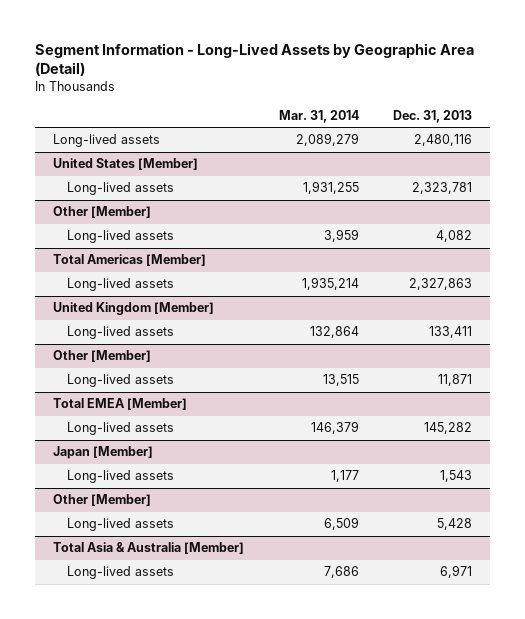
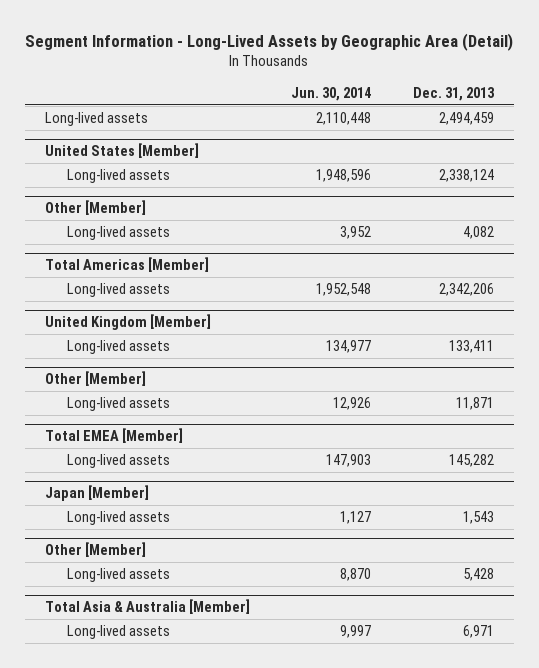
- | Mar. 31, 2014 | Dec. 31, 2013
+ | Jun. 30, 2014 | Dec. 31, 2013
- Long-lived assets | 2,089,279 | 2,480,116
+ Long-lived assets | 2,110,448 | 2,494,459
@ United States [Member]
- Long-lived assets | 1,931,255 | 2,323,781
+ Long-lived assets | 1,948,596 | 2,338,124
@ Total Americas [Member]
- Long-lived assets | 1,935,214 | 2,327,863
+ Long-lived assets | 1,952,548 | 2,342,206

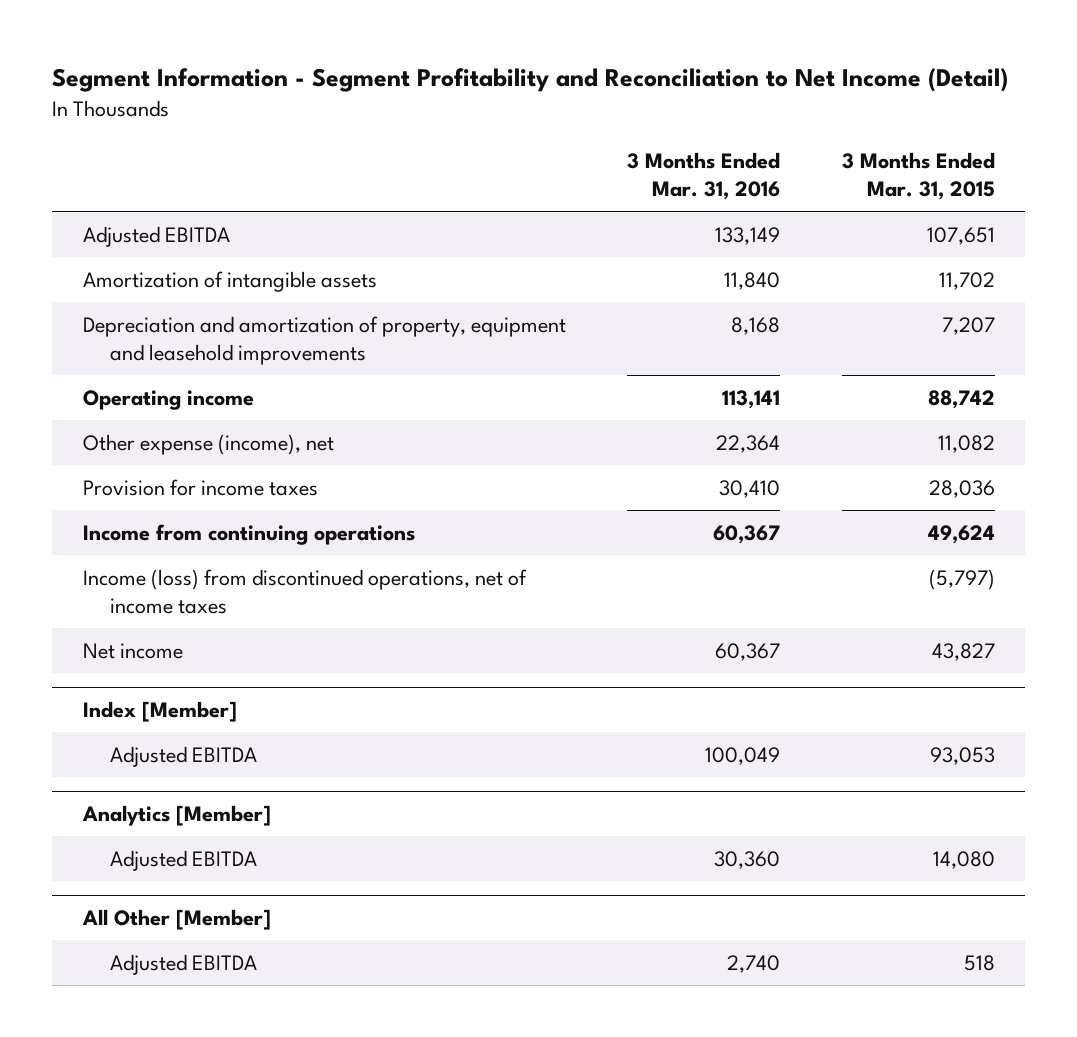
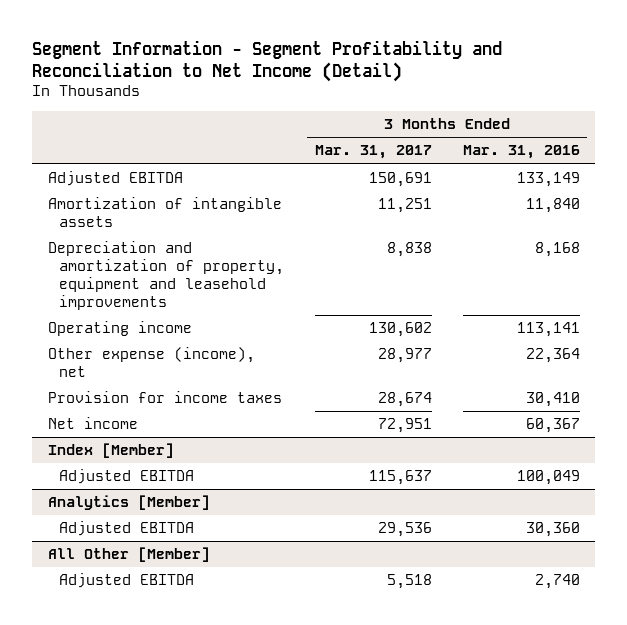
- | 3 Months Ended Mar. 31, 2016 | 3 Months Ended Mar. 31, 2015
+ | 3 Months Ended Mar. 31, 2017 | 3 Months Ended Mar. 31, 2016
- Income from continuing operations | 60,367 | 49,624
- Income (loss) from discontinued operations, net of income taxes | | (5,797)

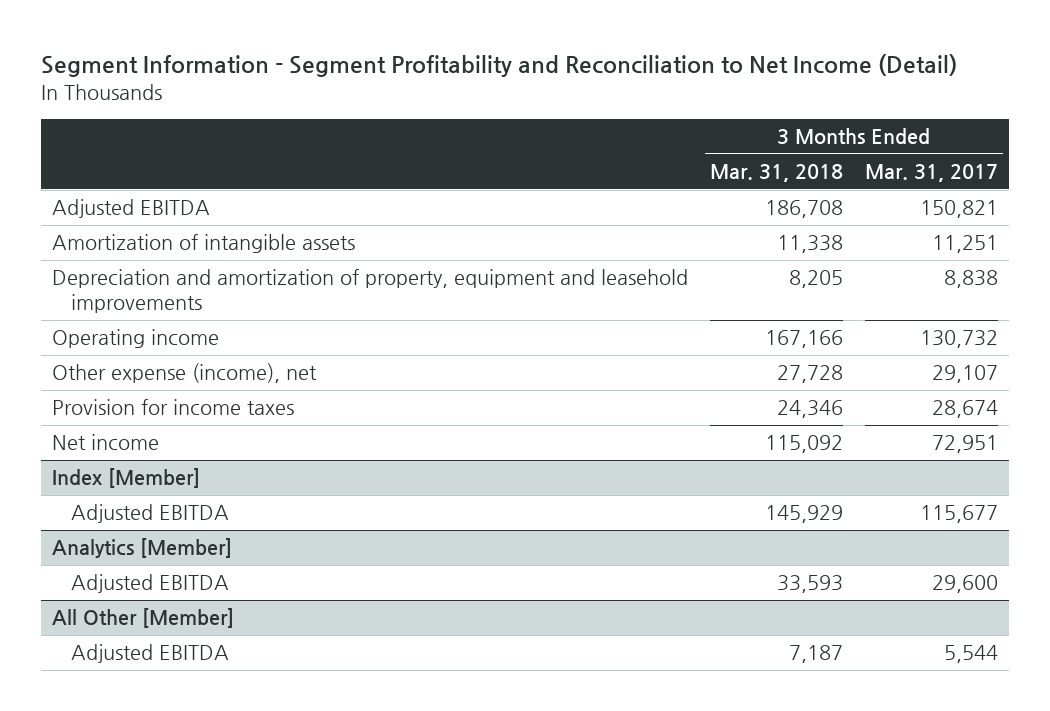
- | 3 Months Ended Mar. 31, 2017 | 3 Months Ended Mar. 31, 2016
+ | 3 Months Ended Mar. 31, 2018 | 3 Months Ended Mar. 31, 2017
- Adjusted EBITDA | 150,691 | 133,149
+ Adjusted EBITDA | 186,708 | 150,821
- Operating income | 130,602 | 113,141
- Other expense (income), net | 28,977 | 22,364
+ Operating income | 167,166 | 130,732
+ Other expense (income), net | 27,728 | 29,107
@ Index [Member]
- Adjusted EBITDA | 115,637 | 100,049
+ Adjusted EBITDA | 145,929 | 115,677
@ Analytics [Member]
- Adjusted EBITDA | 29,536 | 30,360
+ Adjusted EBITDA | 33,593 | 29,600
@ All Other [Member]
- Adjusted EBITDA | 5,518 | 2,740
+ Adjusted EBITDA | 7,187 | 5,544

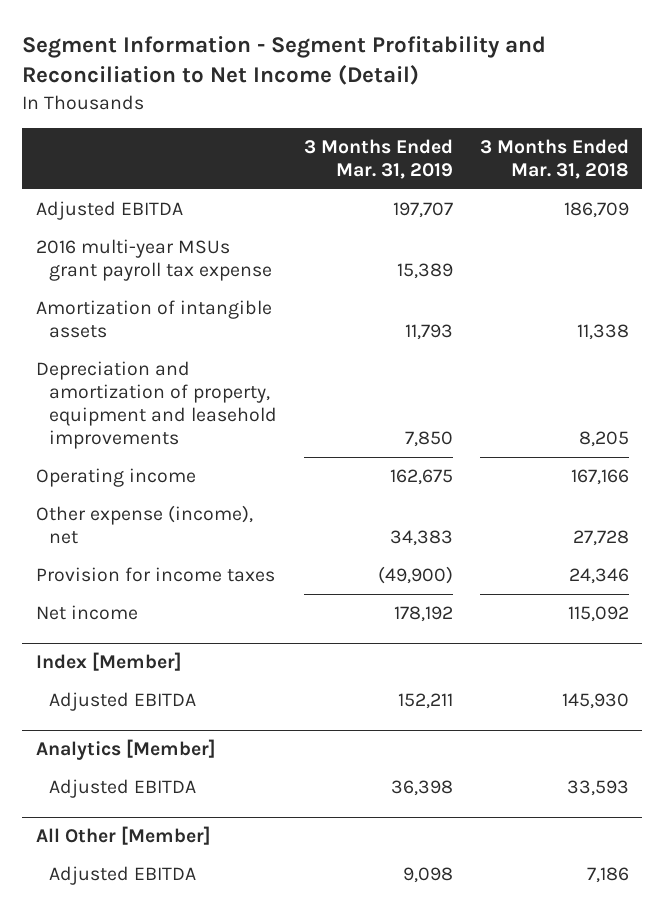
- | 3 Months Ended Mar. 31, 2018 | 3 Months Ended Mar. 31, 2017
+ | 3 Months Ended Mar. 31, 2019 | 3 Months Ended Mar. 31, 2018
- Adjusted EBITDA | 186,708 | 150,821
+ Adjusted EBITDA | 197,707 | 186,709
+ 2016 multi-year MSUs grant payroll tax expense | 15,389 |
@ Index [Member]
- Adjusted EBITDA | 145,929 | 115,677
+ Adjusted EBITDA | 152,211 | 145,930
@ All Other [Member]
- Adjusted EBITDA | 7,187 | 5,544
+ Adjusted EBITDA | 9,098 | 7,186

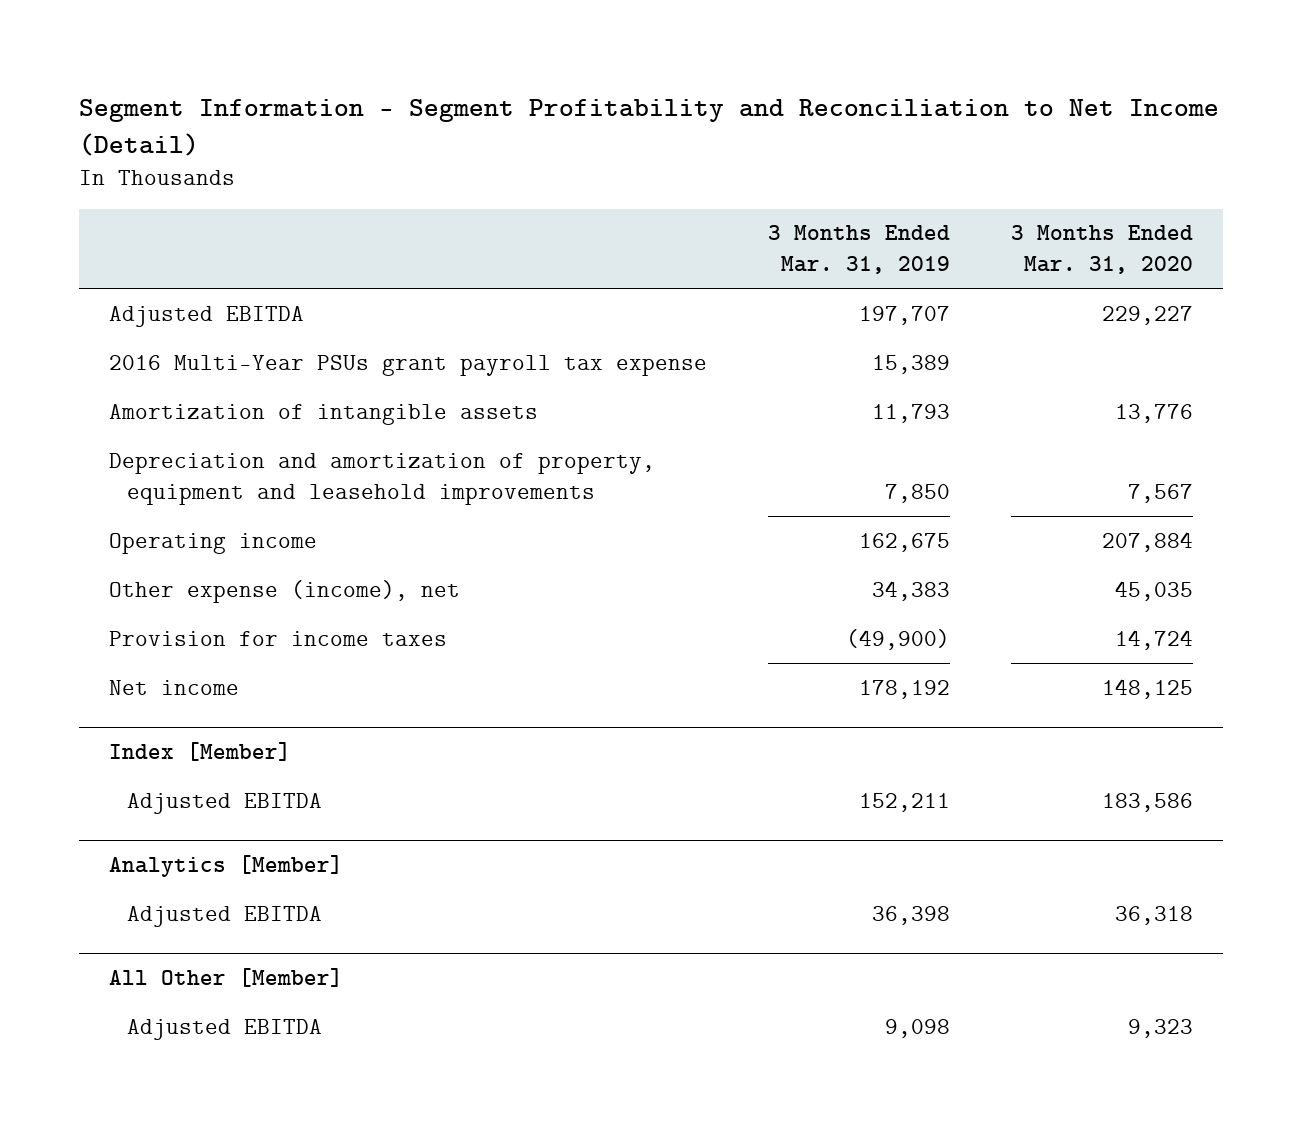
- | 3 Months Ended Mar. 31, 2019 | 3 Months Ended Mar. 31, 2018
+ | 3 Months Ended Mar. 31, 2019 | 3 Months Ended Mar. 31, 2020
- 2016 multi-year MSUs grant payroll tax expense | 15,389 |
+ 2016 Multi-Year PSUs grant payroll tax expense | 15,389 |

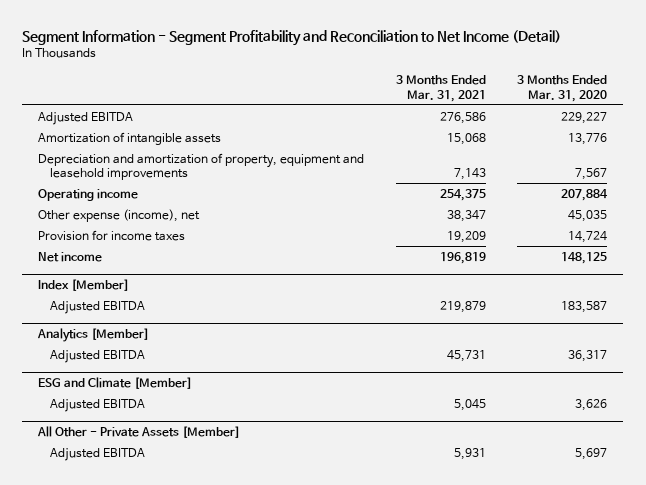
- | 3 Months Ended Mar. 31, 2019 | 3 Months Ended Mar. 31, 2020
+ | 3 Months Ended Mar. 31, 2021 | 3 Months Ended Mar. 31, 2020
- 2016 Multi-Year PSUs grant payroll tax expense | 15,389 |
@ Index [Member]
- Adjusted EBITDA | 152,211 | 183,586
+ Adjusted EBITDA | 219,879 | 183,587
@ Analytics [Member]
- Adjusted EBITDA | 36,398 | 36,318
- All Other [Member]
- Adjusted EBITDA | 9,098 | 9,323
@ Analytics [Member]
+ Adjusted EBITDA | 45,731 | 36,317
+ ESG and Climate [Member]
+ Adjusted EBITDA | 5,045 | 3,626
+ All Other - Private Assets [Member]
+ Adjusted EBITDA | 5,931 | 5,697

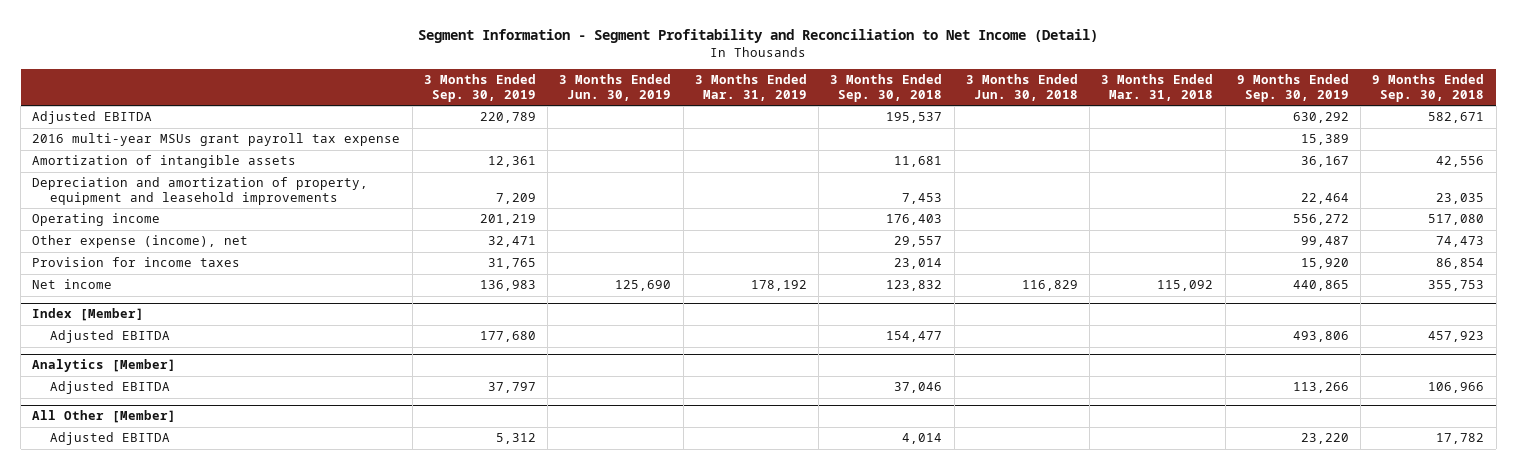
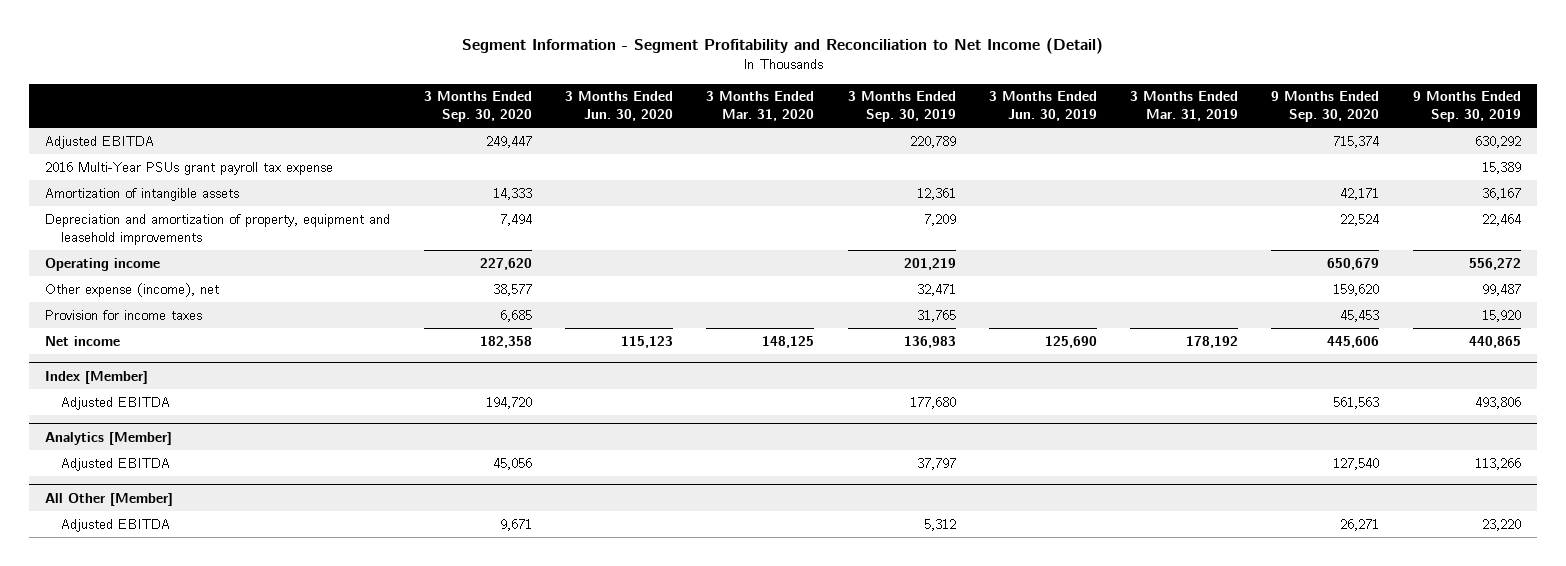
- | 3 Months Ended Sep. 30, 2019 | 3 Months Ended Jun. 30, 2019 | 3 Months Ended Mar. 31, 2019 | 3 Months Ended Sep. 30, 2018 | 3 Months Ended Jun. 30, 2018 | 3 Months Ended Mar. 31, 2018 | 9 Months Ended Sep. 30, 2019 | 9 Months Ended Sep. 30, 2018
+ | 3 Months Ended Sep. 30, 2020 | 3 Months Ended Jun. 30, 2020 | 3 Months Ended Mar. 31, 2020 | 3 Months Ended Sep. 30, 2019 | 3 Months Ended Jun. 30, 2019 | 3 Months Ended Mar. 31, 2019 | 9 Months Ended Sep. 30, 2020 | 9 Months Ended Sep. 30, 2019
- 2016 multi-year MSUs grant payroll tax expense | | | | | | | 15,389 |
+ 2016 Multi-Year PSUs grant payroll tax expense | | | | | | | | 15,389

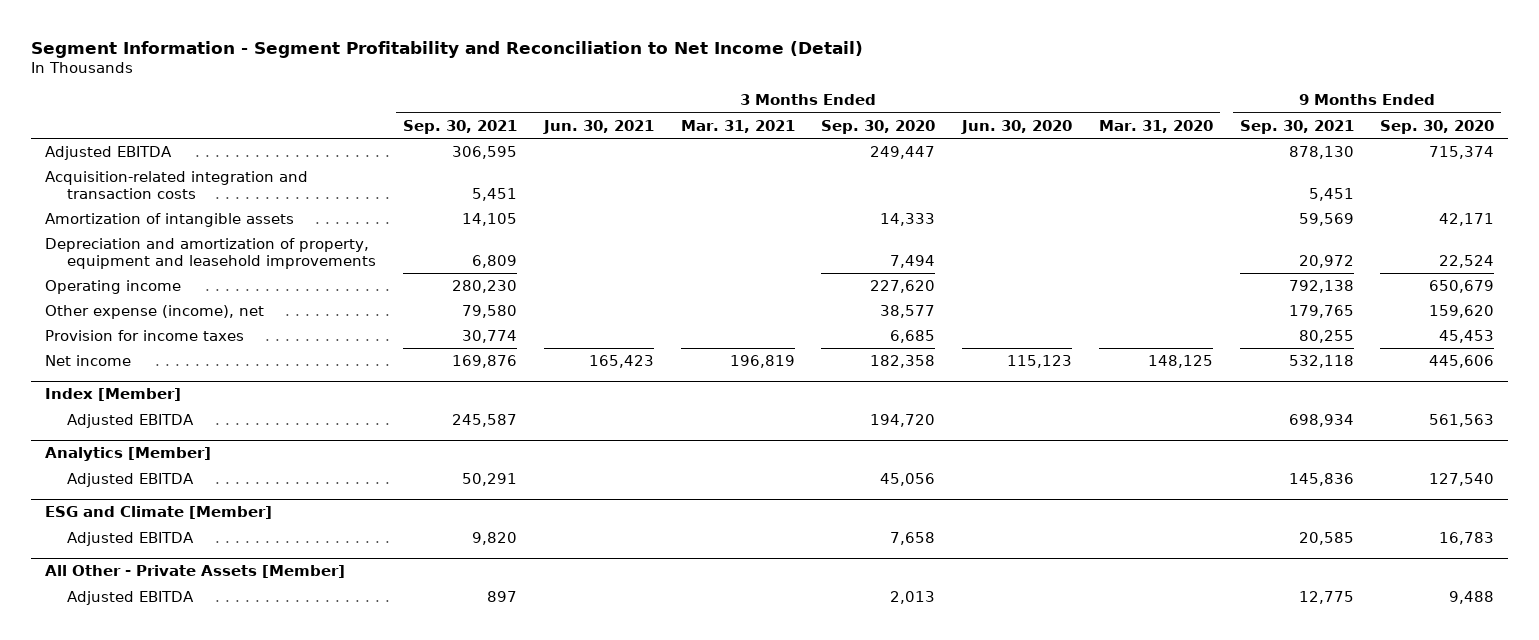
- | 3 Months Ended Sep. 30, 2020 | 3 Months Ended Jun. 30, 2020 | 3 Months Ended Mar. 31, 2020 | 3 Months Ended Sep. 30, 2019 | 3 Months Ended Jun. 30, 2019 | 3 Months Ended Mar. 31, 2019 | 9 Months Ended Sep. 30, 2020 | 9 Months Ended Sep. 30, 2019
+ | 3 Months Ended Sep. 30, 2021 | 3 Months Ended Jun. 30, 2021 | 3 Months Ended Mar. 31, 2021 | 3 Months Ended Sep. 30, 2020 | 3 Months Ended Jun. 30, 2020 | 3 Months Ended Mar. 31, 2020 | 9 Months Ended Sep. 30, 2021 | 9 Months Ended Sep. 30, 2020
- 2016 Multi-Year PSUs grant payroll tax expense | | | | | | | | 15,389
+ Acquisition-related integration and transaction costs | 5,451 | | | | | | 5,451 |
- All Other [Member]
- Adjusted EBITDA | 9,671 | | | 5,312 | | | 26,271 | 23,220
+ ESG and Climate [Member]
+ Adjusted EBITDA | 9,820 | | | 7,658 | | | 20,585 | 16,783
+ All Other - Private Assets [Member]
+ Adjusted EBITDA | 897 | | | 2,013 | | | 12,775 | 9,488

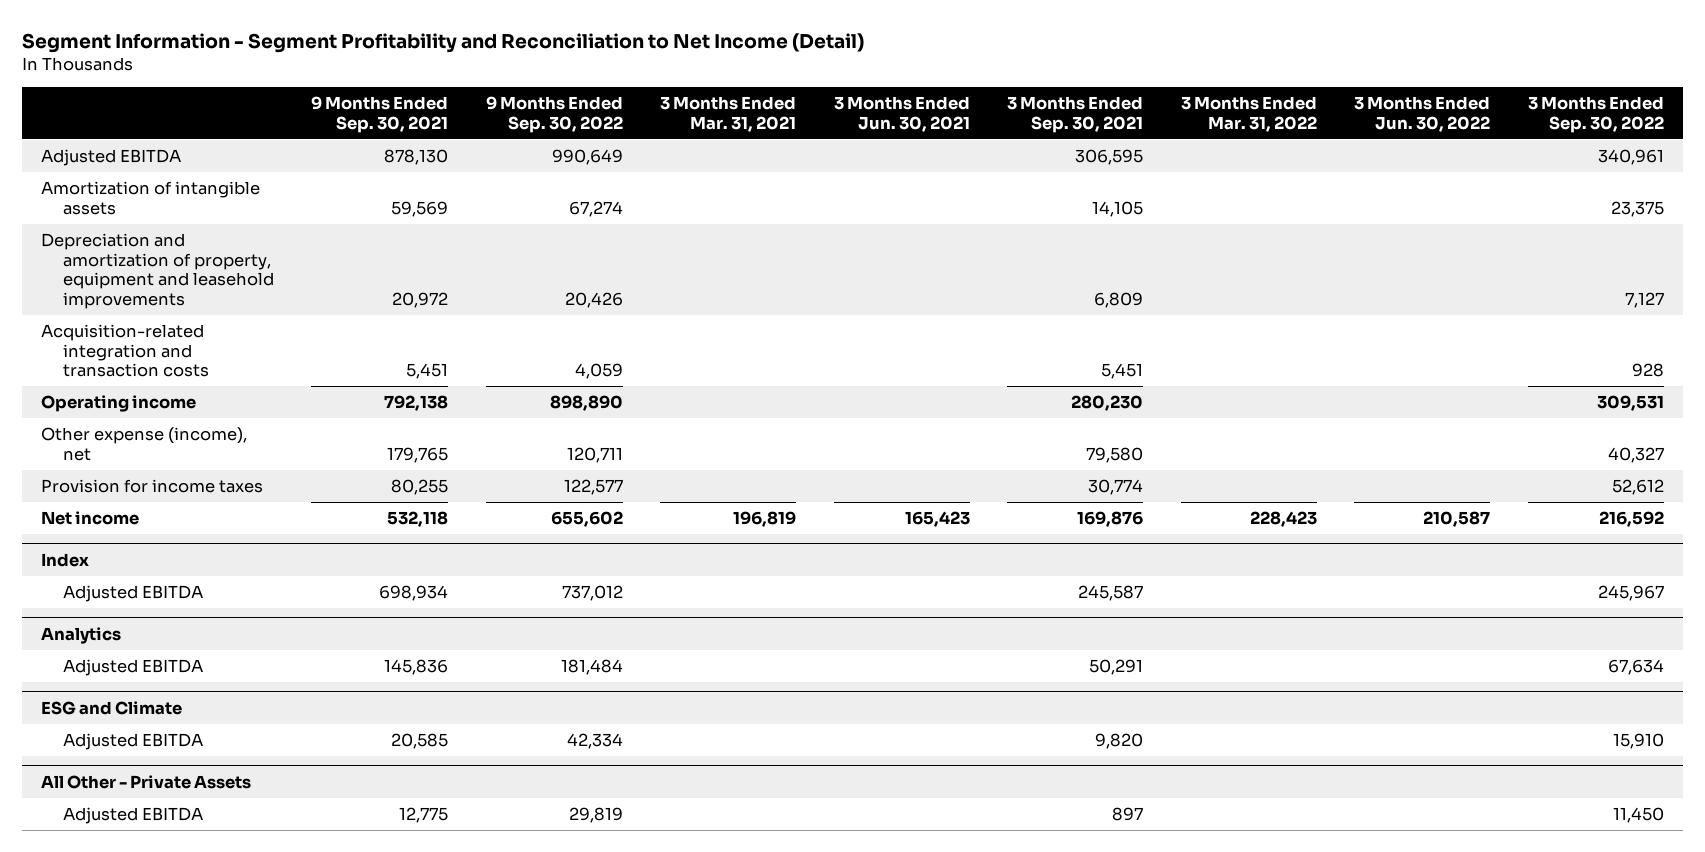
- | 3 Months Ended Sep. 30, 2021 | 3 Months Ended Jun. 30, 2021 | 3 Months Ended Mar. 31, 2021 | 3 Months Ended Sep. 30, 2020 | 3 Months Ended Jun. 30, 2020 | 3 Months Ended Mar. 31, 2020 | 9 Months Ended Sep. 30, 2021 | 9 Months Ended Sep. 30, 2020
+ | 9 Months Ended Sep. 30, 2021 | 9 Months Ended Sep. 30, 2022 | 3 Months Ended Mar. 31, 2021 | 3 Months Ended Jun. 30, 2021 | 3 Months Ended Sep. 30, 2021 | 3 Months Ended Mar. 31, 2022 | 3 Months Ended Jun. 30, 2022 | 3 Months Ended Sep. 30, 2022
moved down: Acquisition-related integration and transaction costs | 5,451 | 4,059 | | | 5,451 | | | 928
- Index [Member]
+ Index
- Analytics [Member]
+ Analytics
- ESG and Climate [Member]
+ ESG and Climate
- All Other - Private Assets [Member]
+ All Other - Private Assets

